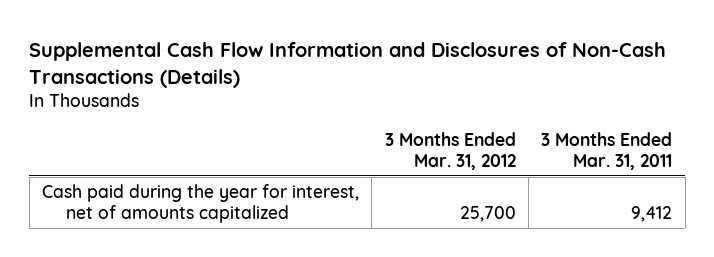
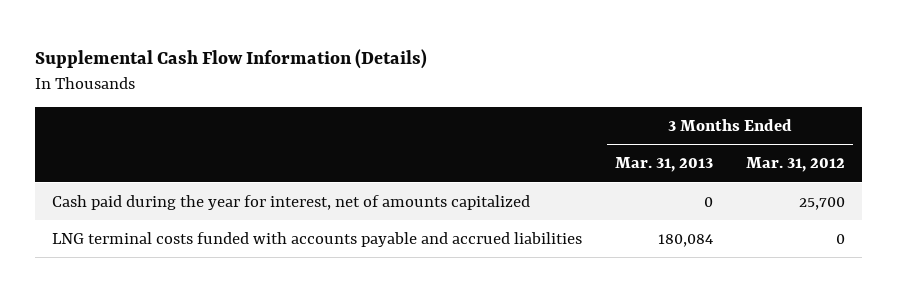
- Supplemental Cash Flow Information and Disclosures of Non-Cash Transactions (Details)
+ Supplemental Cash Flow Information (Details)
- | 3 Months Ended Mar. 31, 2012 | 3 Months Ended Mar. 31, 2011
+ | 3 Months Ended Mar. 31, 2013 | 3 Months Ended Mar. 31, 2012
+ LNG terminal costs funded with accounts payable and accrued liabilities | 180,084 | 0

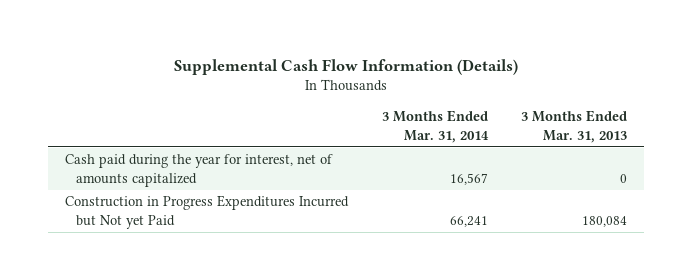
- | 3 Months Ended Mar. 31, 2013 | 3 Months Ended Mar. 31, 2012
+ | 3 Months Ended Mar. 31, 2014 | 3 Months Ended Mar. 31, 2013
- LNG terminal costs funded with accounts payable and accrued liabilities | 180,084 | 0
+ Construction in Progress Expenditures Incurred but Not yet Paid | 66,241 | 180,084

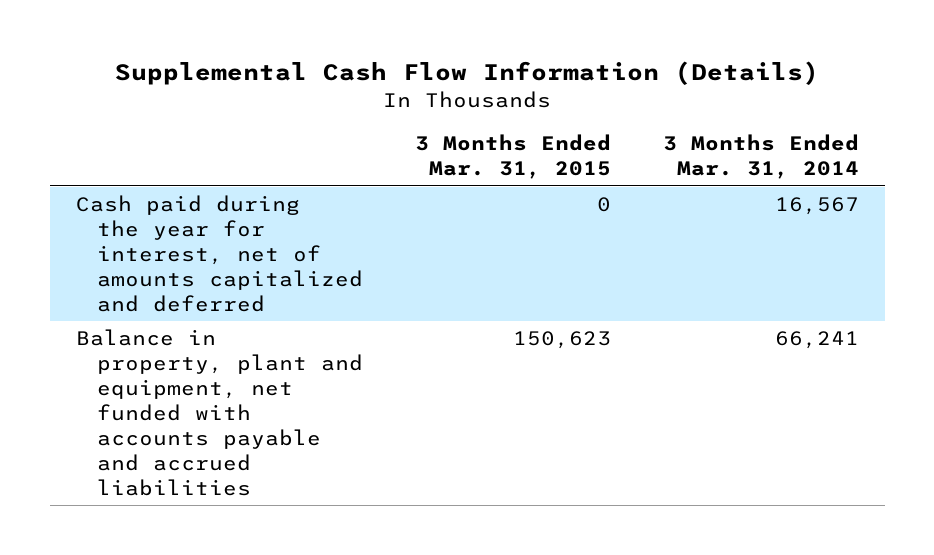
- | 3 Months Ended Mar. 31, 2014 | 3 Months Ended Mar. 31, 2013
+ | 3 Months Ended Mar. 31, 2015 | 3 Months Ended Mar. 31, 2014
- Cash paid during the year for interest, net of amounts capitalized | 16,567 | 0
- Construction in Progress Expenditures Incurred but Not yet Paid | 66,241 | 180,084
+ Cash paid during the year for interest, net of amounts capitalized and deferred | 0 | 16,567
+ Balance in property, plant and equipment, net funded with accounts payable and accrued liabilities | 150,623 | 66,241

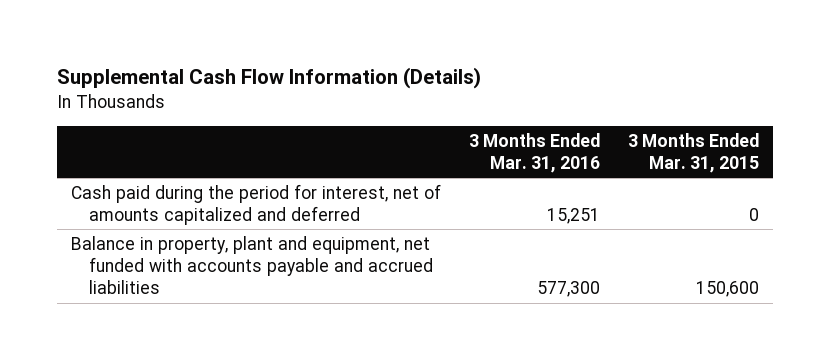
- | 3 Months Ended Mar. 31, 2015 | 3 Months Ended Mar. 31, 2014
+ | 3 Months Ended Mar. 31, 2016 | 3 Months Ended Mar. 31, 2015
- Cash paid during the year for interest, net of amounts capitalized and deferred | 0 | 16,567
- Balance in property, plant and equipment, net funded with accounts payable and accrued liabilities | 150,623 | 66,241
+ Cash paid during the period for interest, net of amounts capitalized and deferred | 15,251 | 0
+ Balance in property, plant and equipment, net funded with accounts payable and accrued liabilities | 577,300 | 150,600

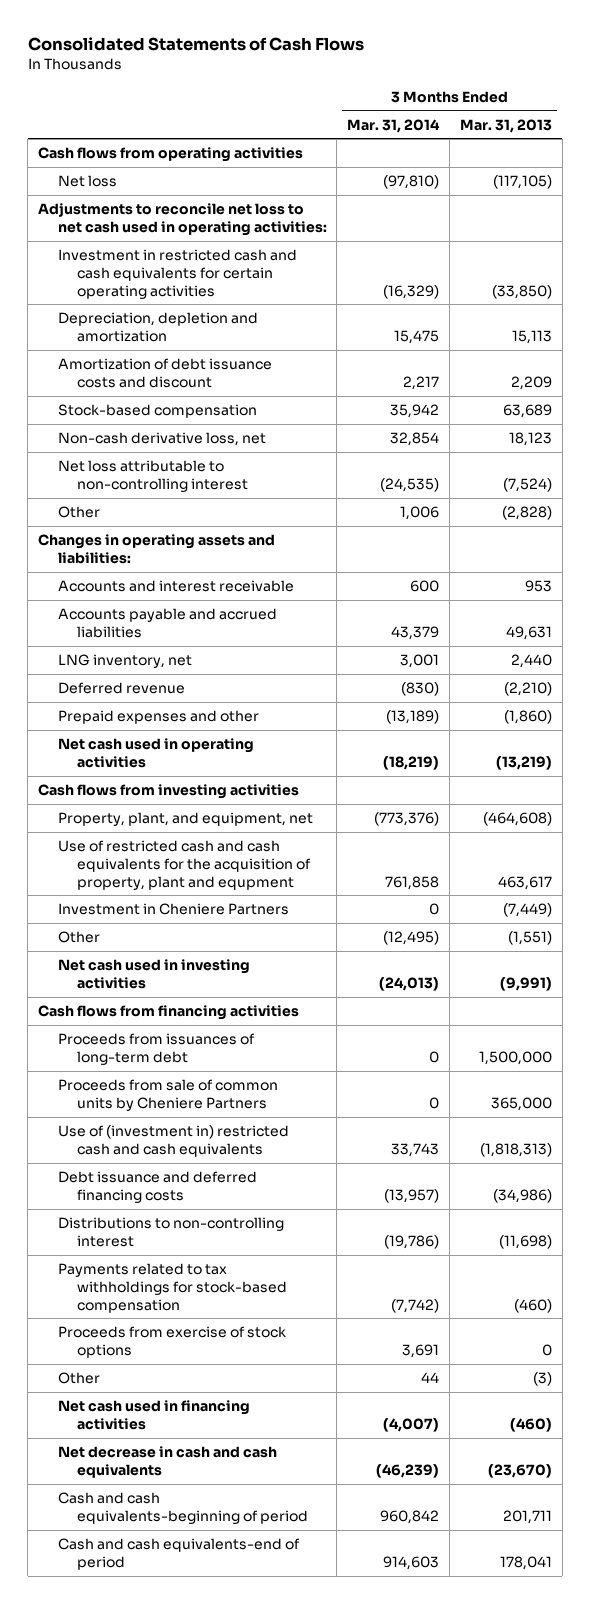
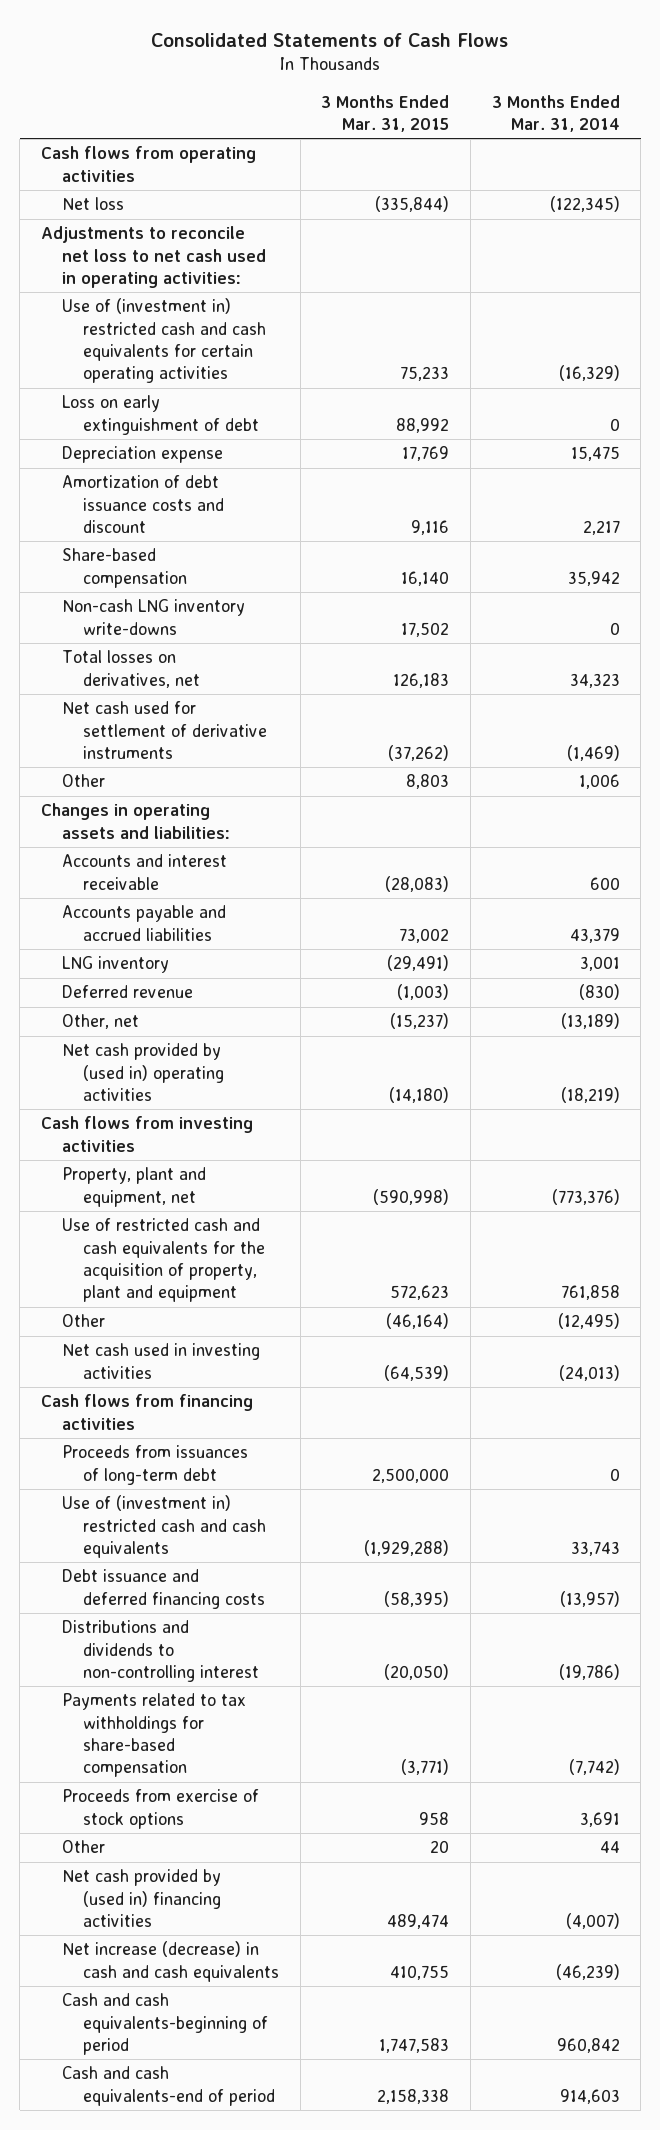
- | 3 Months Ended Mar. 31, 2014 | 3 Months Ended Mar. 31, 2013
+ | 3 Months Ended Mar. 31, 2015 | 3 Months Ended Mar. 31, 2014
- Net loss | (97,810) | (117,105)
+ Net loss | (335,844) | (122,345)
- Investment in restricted cash and cash equivalents for certain operating activities | (16,329) | (33,850)
- Depreciation, depletion and amortization | 15,475 | 15,113
+ Use of (investment in) restricted cash and cash equivalents for certain operating activities | 75,233 | (16,329)
+ Loss on early extinguishment of debt | 88,992 | 0
+ Depreciation expense | 17,769 | 15,475
- Stock-based compensation | 35,942 | 63,689
- Non-cash derivative loss, net | 32,854 | 18,123
- Net loss attributable to non-controlling interest | (24,535) | (7,524)
+ Share-based compensation | 16,140 | 35,942
+ Non-cash LNG inventory write-downs | 17,502 | 0
+ Total losses on derivatives, net | 126,183 | 34,323
+ Net cash used for settlement of derivative instruments | (37,262) | (1,469)
- LNG inventory, net | 3,001 | 2,440
+ LNG inventory | (29,491) | 3,001
- Prepaid expenses and other | (13,189) | (1,860)
- Net cash used in operating activities | (18,219) | (13,219)
+ Other, net | (15,237) | (13,189)
+ Net cash provided by (used in) operating activities | (14,180) | (18,219)
- Property, plant, and equipment, net | (773,376) | (464,608)
- Use of restricted cash and cash equivalents for the acquisition of property, plant and equpment | 761,858 | 463,617
- Investment in Cheniere Partners | 0 | (7,449)
+ Property, plant and equipment, net | (590,998) | (773,376)
+ Use of restricted cash and cash equivalents for the acquisition of property, plant and equipment | 572,623 | 761,858
- Proceeds from sale of common units by Cheniere Partners | 0 | 365,000
- Distributions to non-controlling interest | (19,786) | (11,698)
- Payments related to tax withholdings for stock-based compensation | (7,742) | (460)
+ Distributions and dividends to non-controlling interest | (20,050) | (19,786)
+ Payments related to tax withholdings for share-based compensation | (3,771) | (7,742)
- Net cash used in financing activities | (4,007) | (460)
- Net decrease in cash and cash equivalents | (46,239) | (23,670)
+ Net cash provided by (used in) financing activities | 489,474 | (4,007)
+ Net increase (decrease) in cash and cash equivalents | 410,755 | (46,239)

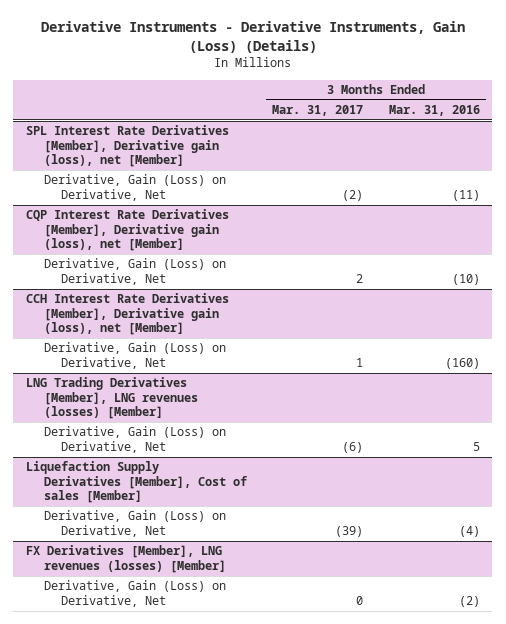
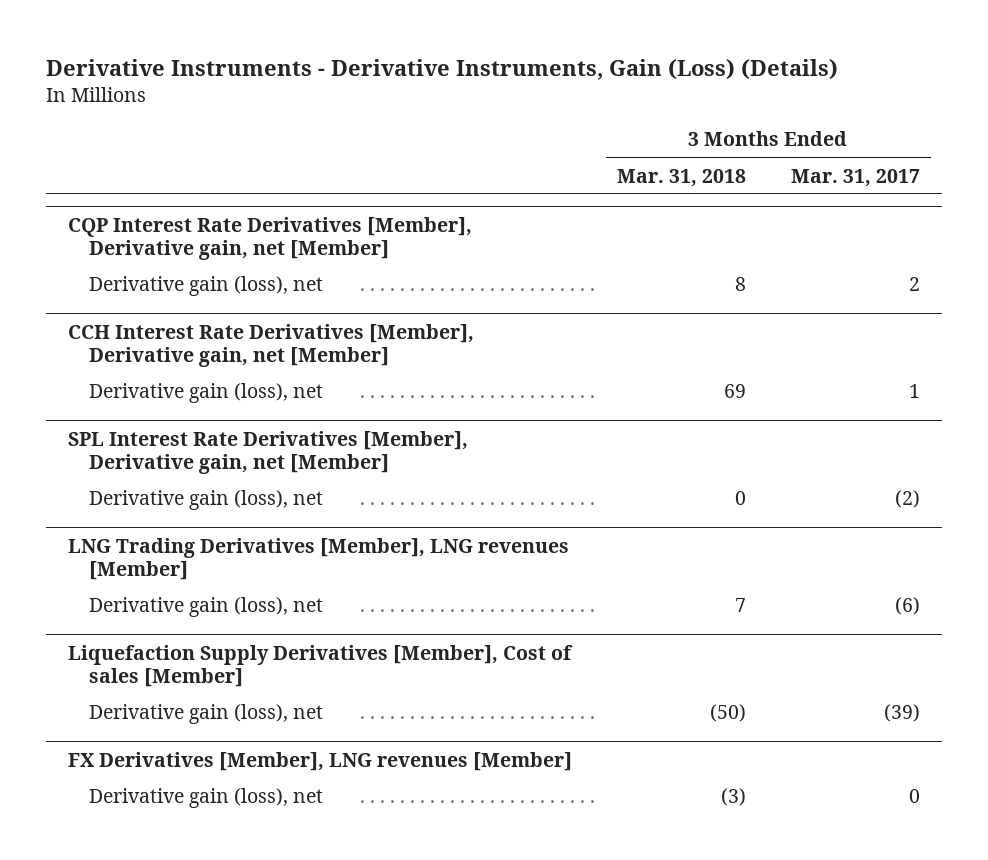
- | 3 Months Ended Mar. 31, 2017 | 3 Months Ended Mar. 31, 2016
+ | 3 Months Ended Mar. 31, 2018 | 3 Months Ended Mar. 31, 2017
- SPL Interest Rate Derivatives [Member], Derivative gain (loss), net [Member]
- Derivative, Gain (Loss) on Derivative, Net | (2) | (11)
- CQP Interest Rate Derivatives [Member], Derivative gain (loss), net [Member]
- Derivative, Gain (Loss) on Derivative, Net | 2 | (10)
- CCH Interest Rate Derivatives [Member], Derivative gain (loss), net [Member]
- Derivative, Gain (Loss) on Derivative, Net | 1 | (160)
- LNG Trading Derivatives [Member], LNG revenues (losses) [Member]
- Derivative, Gain (Loss) on Derivative, Net | (6) | 5
+ CQP Interest Rate Derivatives [Member], Derivative gain, net [Member]
+ Derivative gain (loss), net | 8 | 2
+ CCH Interest Rate Derivatives [Member], Derivative gain, net [Member]
+ Derivative gain (loss), net | 69 | 1
+ SPL Interest Rate Derivatives [Member], Derivative gain, net [Member]
+ Derivative gain (loss), net | 0 | (2)
+ LNG Trading Derivatives [Member], LNG revenues [Member]
+ Derivative gain (loss), net | 7 | (6)
@ Liquefaction Supply Derivatives [Member], Cost of sales [Member]
- Derivative, Gain (Loss) on Derivative, Net | (39) | (4)
- FX Derivatives [Member], LNG revenues (losses) [Member]
- Derivative, Gain (Loss) on Derivative, Net | 0 | (2)
@ Liquefaction Supply Derivatives [Member], Cost of sales [Member]
+ Derivative gain (loss), net | (50) | (39)
+ FX Derivatives [Member], LNG revenues [Member]
+ Derivative gain (loss), net | (3) | 0

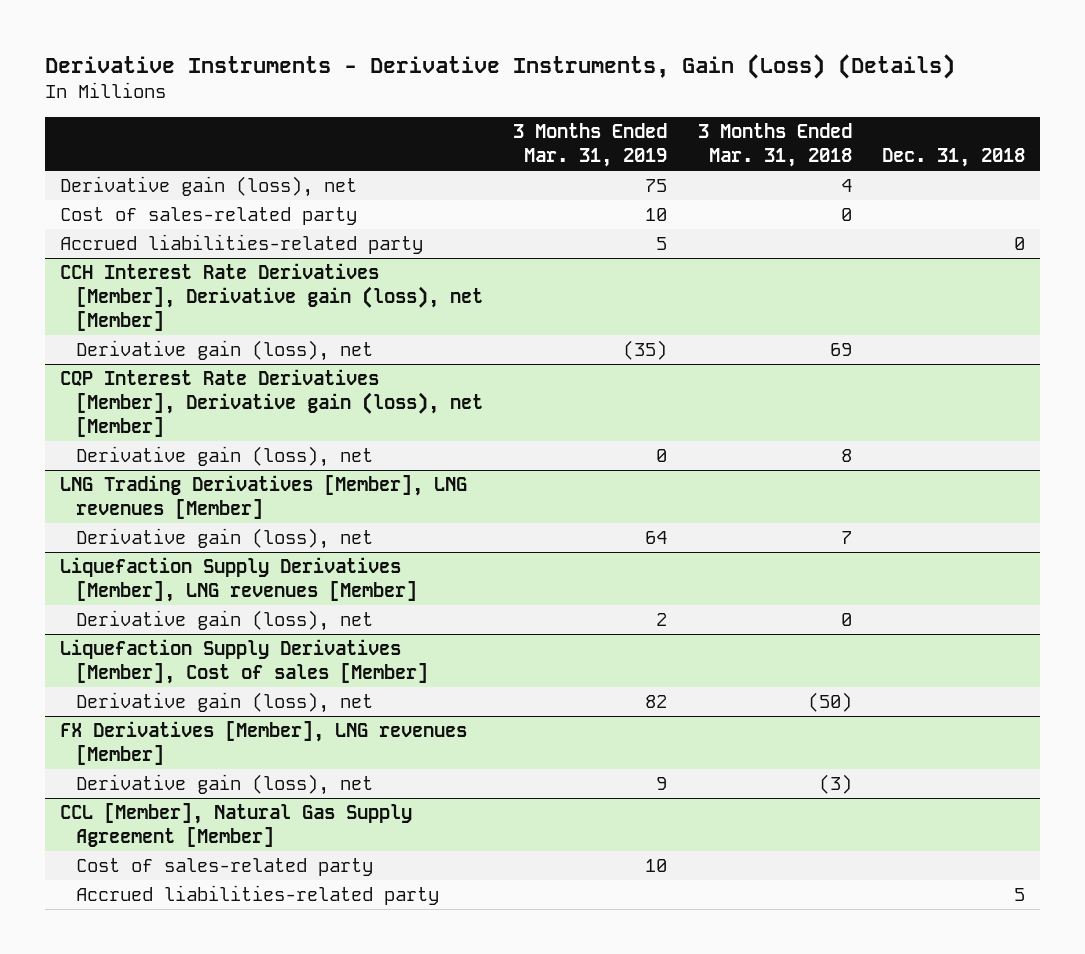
- | 3 Months Ended Mar. 31, 2018 | 3 Months Ended Mar. 31, 2017
+ | 3 Months Ended Mar. 31, 2019 | 3 Months Ended Mar. 31, 2018 | Dec. 31, 2018
- CQP Interest Rate Derivatives [Member], Derivative gain, net [Member]
- Derivative gain (loss), net | 8 | 2
- CCH Interest Rate Derivatives [Member], Derivative gain, net [Member]
+ Derivative gain (loss), net | 75 | 4 |
+ Cost of sales-related party | 10 | 0 |
+ Accrued liabilities-related party | 5 | | 0
+ CCH Interest Rate Derivatives [Member], Derivative gain (loss), net [Member]
- SPL Interest Rate Derivatives [Member], Derivative gain, net [Member]
- Derivative gain (loss), net | 0 | (2)
+ CQP Interest Rate Derivatives [Member], Derivative gain (loss), net [Member]
+ Derivative gain (loss), net | 0 | 8 |
+ Liquefaction Supply Derivatives [Member], LNG revenues [Member]
+ Derivative gain (loss), net | 2 | 0 |
+ CCL [Member], Natural Gas Supply Agreement [Member]
+ Cost of sales-related party | 10 | |
+ Accrued liabilities-related party | | | 5

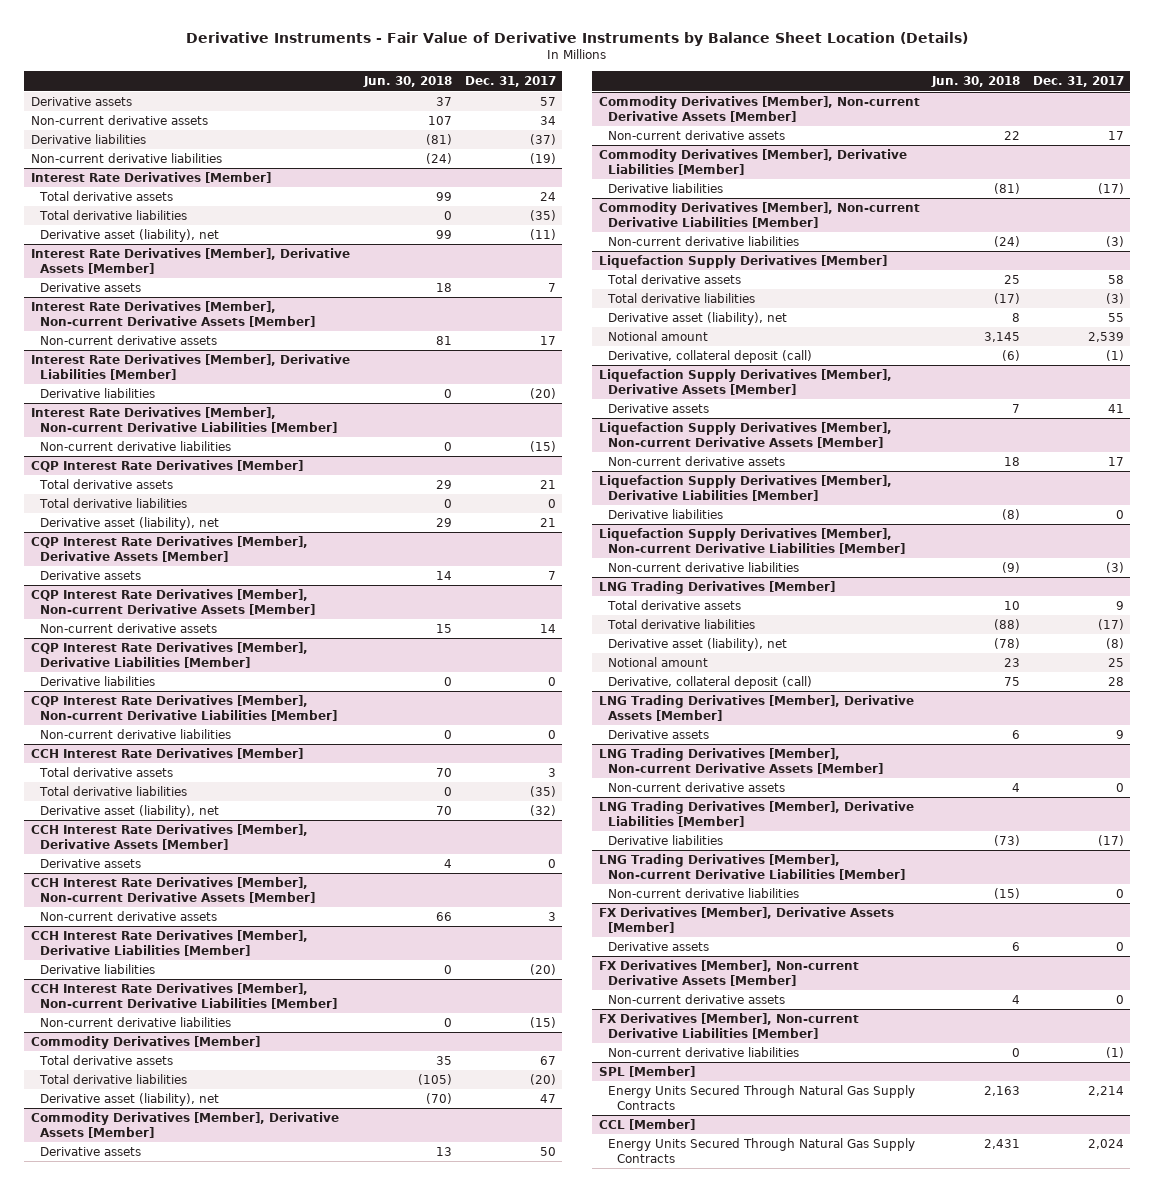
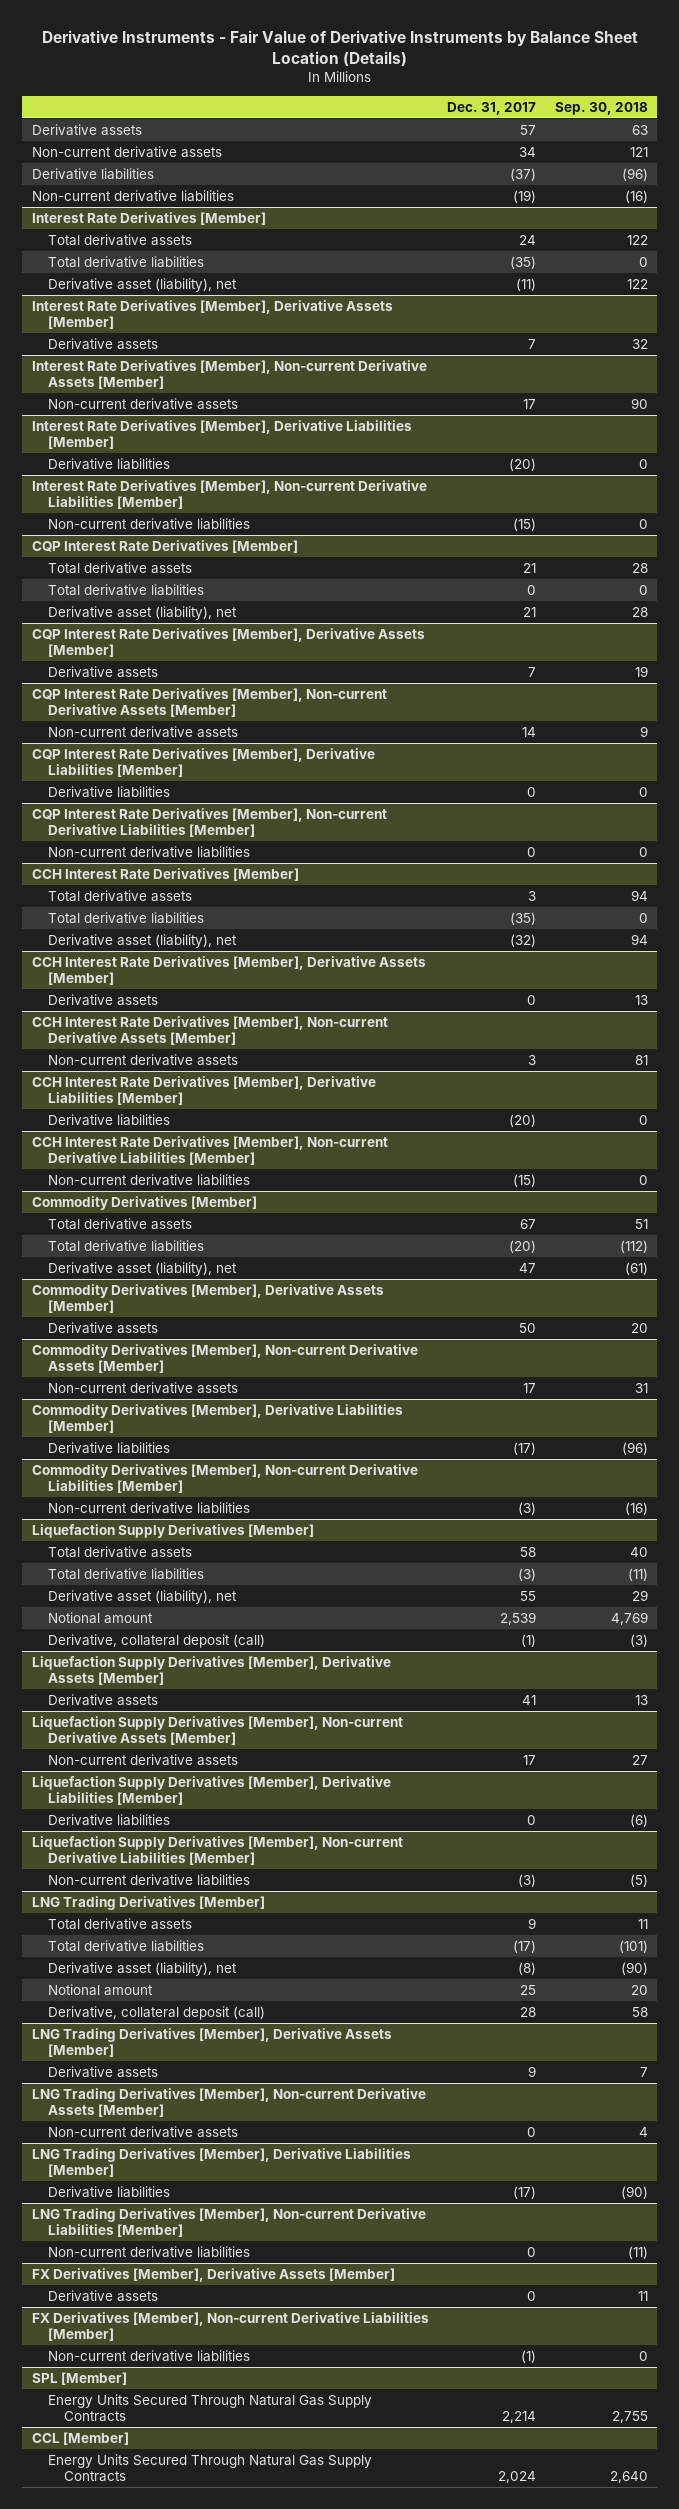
- | Jun. 30, 2018 | Dec. 31, 2017
+ | Dec. 31, 2017 | Sep. 30, 2018
- FX Derivatives [Member], Non-current Derivative Assets [Member]
- Non-current derivative assets | 4 | 0

